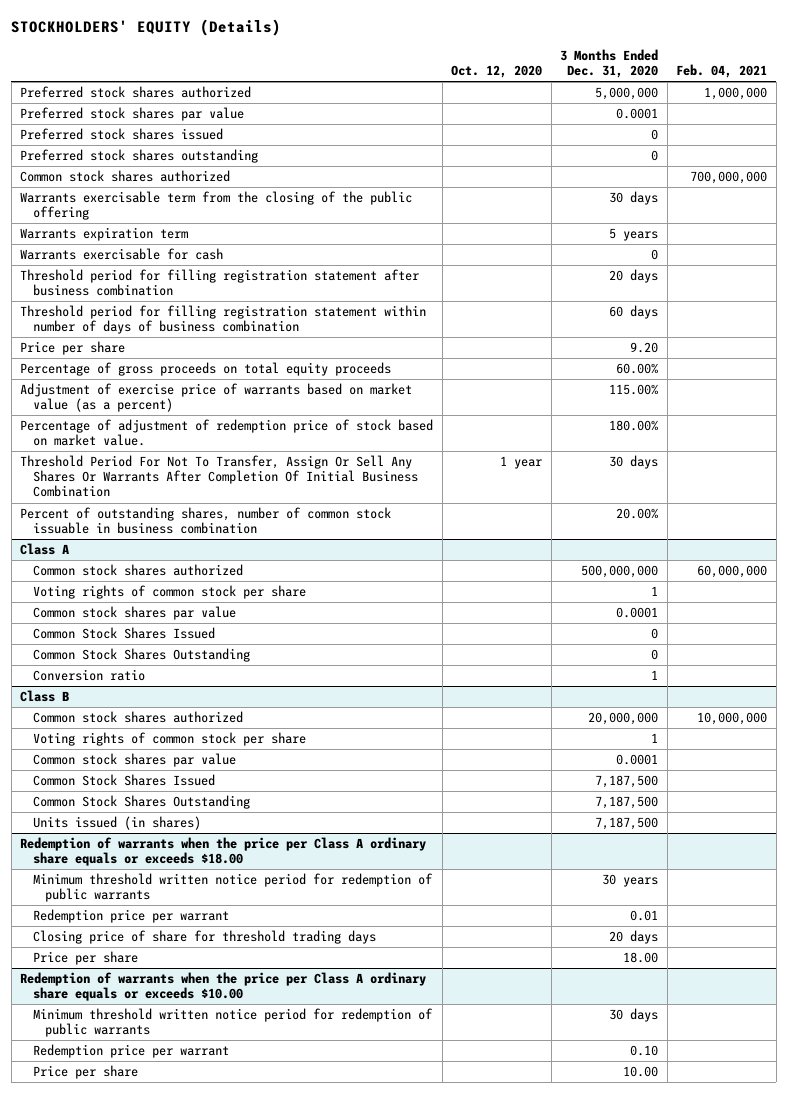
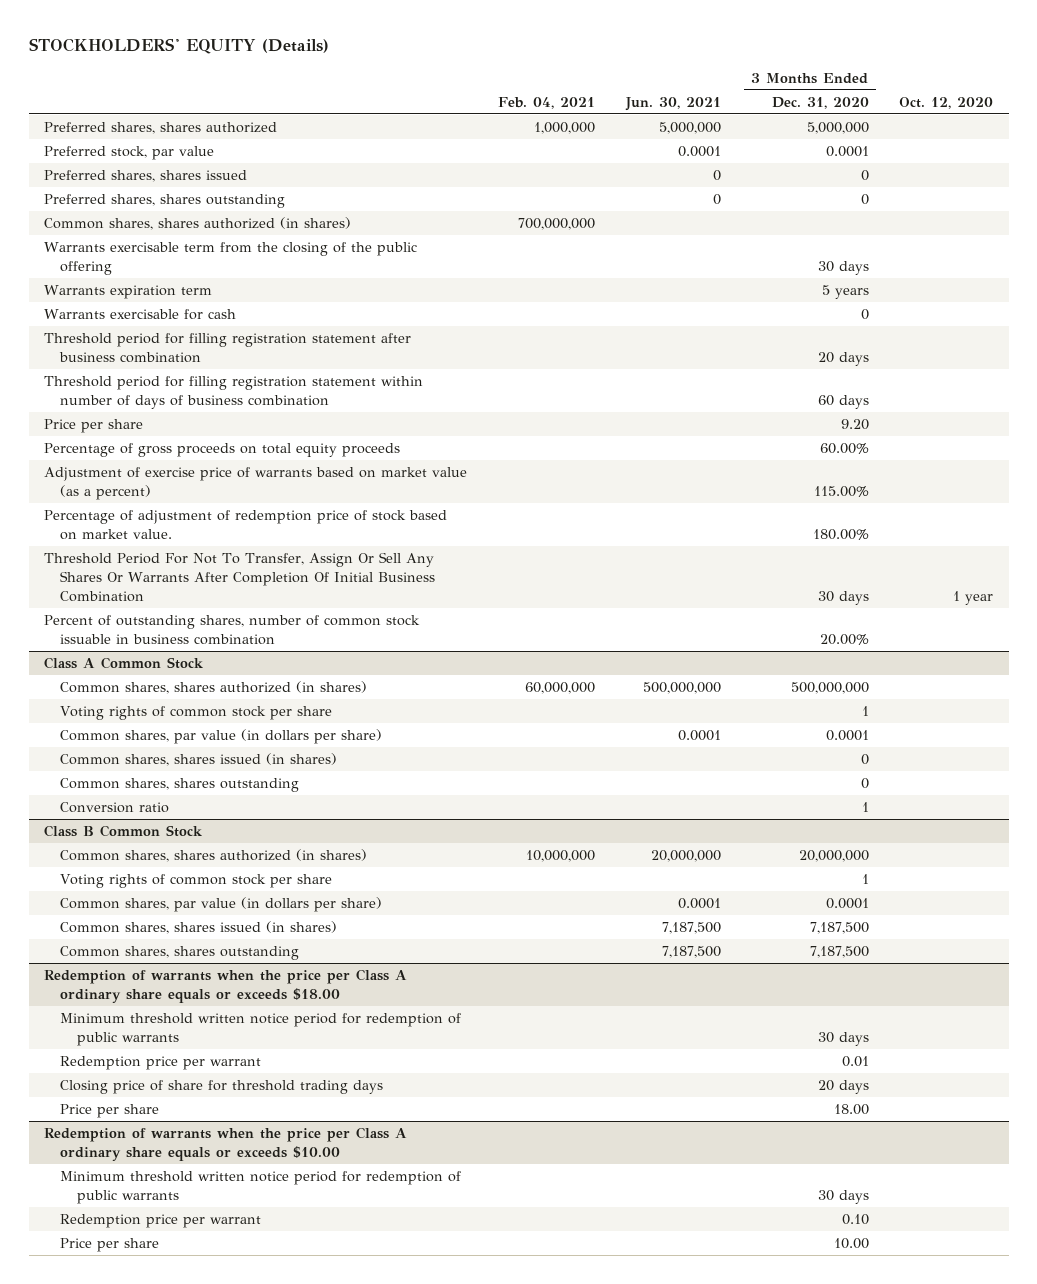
- | Oct. 12, 2020 | 3 Months Ended Dec. 31, 2020 | Feb. 04, 2021
+ | Feb. 04, 2021 | Jun. 30, 2021 | 3 Months Ended Dec. 31, 2020 | Oct. 12, 2020
- Preferred stock shares authorized | | 5,000,000 | 1,000,000
- Preferred stock shares par value | | 0.0001 |
- Preferred stock shares issued | | 0 |
- Preferred stock shares outstanding | | 0 |
- Common stock shares authorized | | | 700,000,000
+ Preferred shares, shares authorized | 1,000,000 | 5,000,000 | 5,000,000 |
+ Preferred stock, par value | | 0.0001 | 0.0001 |
+ Preferred shares, shares issued | | 0 | 0 |
+ Preferred shares, shares outstanding | | 0 | 0 |
+ Common shares, shares authorized (in shares) | 700,000,000 | | |
- Class A
- Common stock shares authorized | | 500,000,000 | 60,000,000
+ Class A Common Stock
+ Common shares, shares authorized (in shares) | 60,000,000 | 500,000,000 | 500,000,000 |
- Common stock shares par value | | 0.0001 |
- Common Stock Shares Issued | | 0 |
- Common Stock Shares Outstanding | | 0 |
+ Common shares, par value (in dollars per share) | | 0.0001 | 0.0001 |
+ Common shares, shares issued (in shares) | | | 0 |
+ Common shares, shares outstanding | | | 0 |
- Class B
- Common stock shares authorized | | 20,000,000 | 10,000,000
+ Class B Common Stock
+ Common shares, shares authorized (in shares) | 10,000,000 | 20,000,000 | 20,000,000 |
- Common stock shares par value | | 0.0001 |
- Common Stock Shares Issued | | 7,187,500 |
- Common Stock Shares Outstanding | | 7,187,500 |
- Units issued (in shares) | | 7,187,500 |
+ Common shares, par value (in dollars per share) | | 0.0001 | 0.0001 |
+ Common shares, shares issued (in shares) | | 7,187,500 | 7,187,500 |
+ Common shares, shares outstanding | | 7,187,500 | 7,187,500 |
@ Redemption of warrants when the price per Class A ordinary share equals or exceeds $18.00
- Minimum threshold written notice period for redemption of public warrants | | 30 years |
+ Minimum threshold written notice period for redemption of public warrants | | | 30 days |

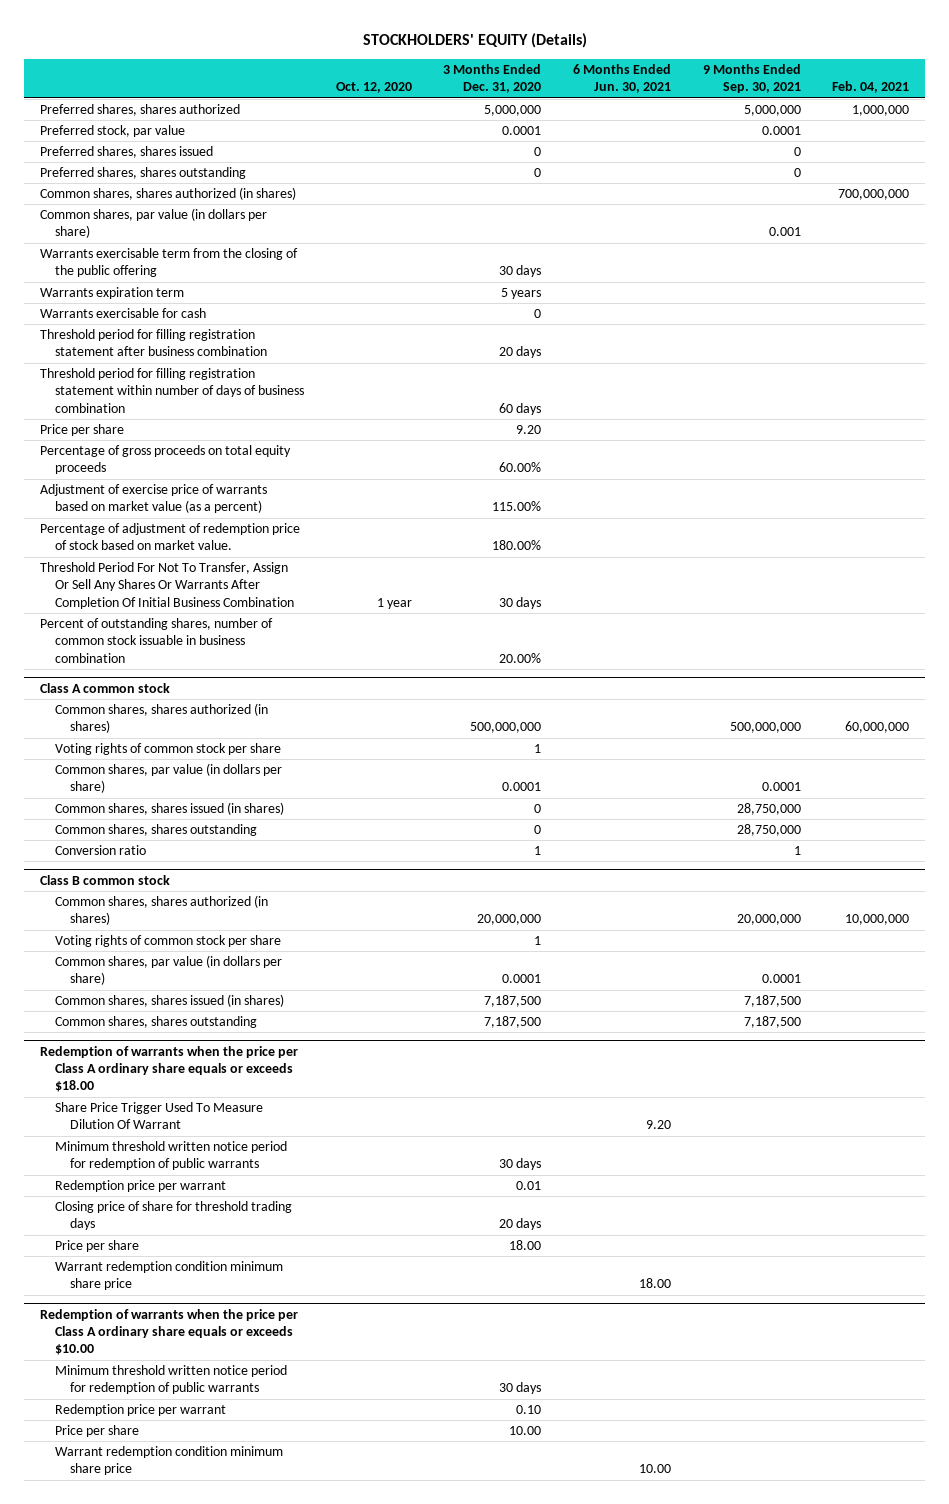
- | Feb. 04, 2021 | Jun. 30, 2021 | 3 Months Ended Dec. 31, 2020 | Oct. 12, 2020
+ | Oct. 12, 2020 | 3 Months Ended Dec. 31, 2020 | 6 Months Ended Jun. 30, 2021 | 9 Months Ended Sep. 30, 2021 | Feb. 04, 2021
+ Common shares, par value (in dollars per share) | | | | 0.001 |
- Class A Common Stock
+ Class A common stock
- Class B Common Stock
+ Class B common stock
@ Redemption of warrants when the price per Class A ordinary share equals or exceeds $18.00
+ Share Price Trigger Used To Measure Dilution Of Warrant | | | 9.20 | |
+ Warrant redemption condition minimum share price | | | 18.00 | |
@ Redemption of warrants when the price per Class A ordinary share equals or exceeds $10.00
+ Warrant redemption condition minimum share price | | | 10.00 | |

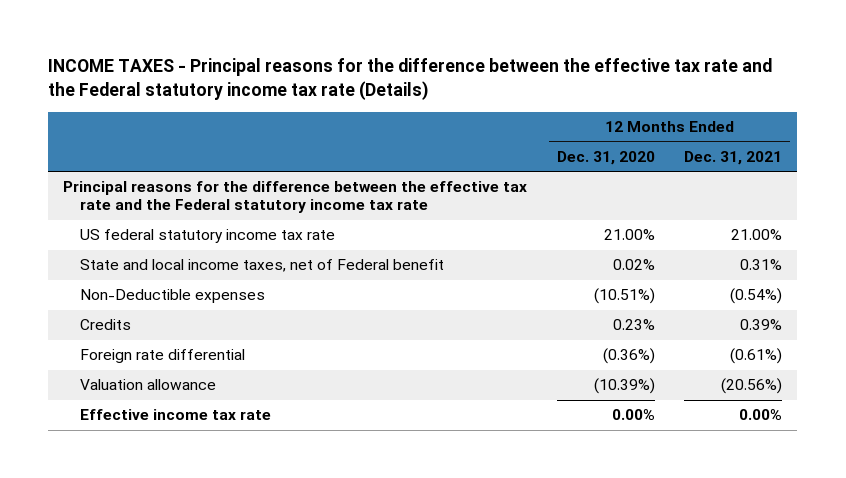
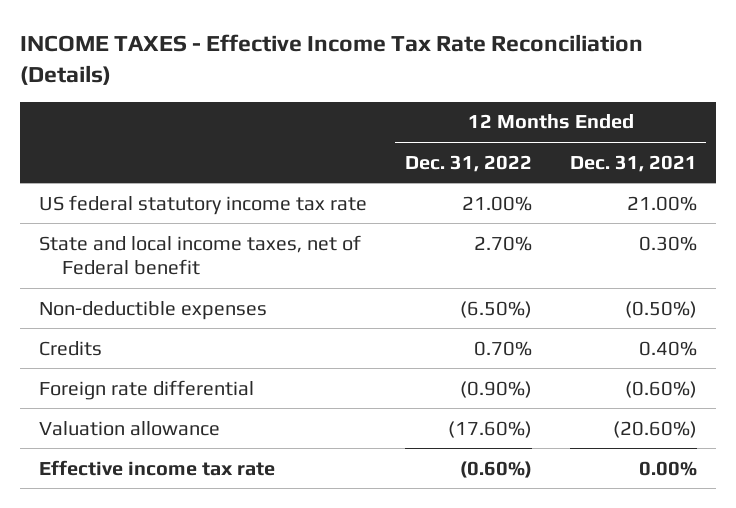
- INCOME TAXES - Principal reasons for the difference between the effective tax rate and the Federal statutory income tax rate (Details)
+ INCOME TAXES - Effective Income Tax Rate Reconciliation (Details)
- | 12 Months Ended Dec. 31, 2020 | 12 Months Ended Dec. 31, 2021
+ | 12 Months Ended Dec. 31, 2022 | 12 Months Ended Dec. 31, 2021
- Principal reasons for the difference between the effective tax rate and the Federal statutory income tax rate
- State and local income taxes, net of Federal benefit | 0.02% | 0.31%
- Non-Deductible expenses | (10.51%) | (0.54%)
- Credits | 0.23% | 0.39%
- Foreign rate differential | (0.36%) | (0.61%)
- Valuation allowance | (10.39%) | (20.56%)
+ State and local income taxes, net of Federal benefit | 2.70% | 0.30%
+ Non-deductible expenses | (6.50%) | (0.50%)
+ Credits | 0.70% | 0.40%
+ Foreign rate differential | (0.90%) | (0.60%)
+ Valuation allowance | (17.60%) | (20.60%)

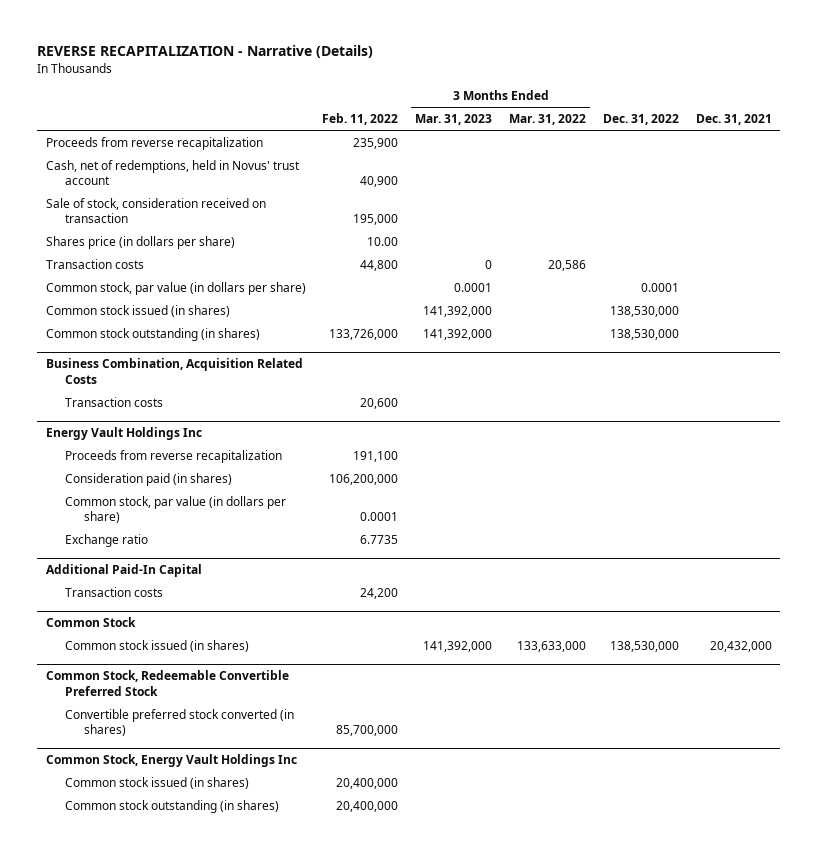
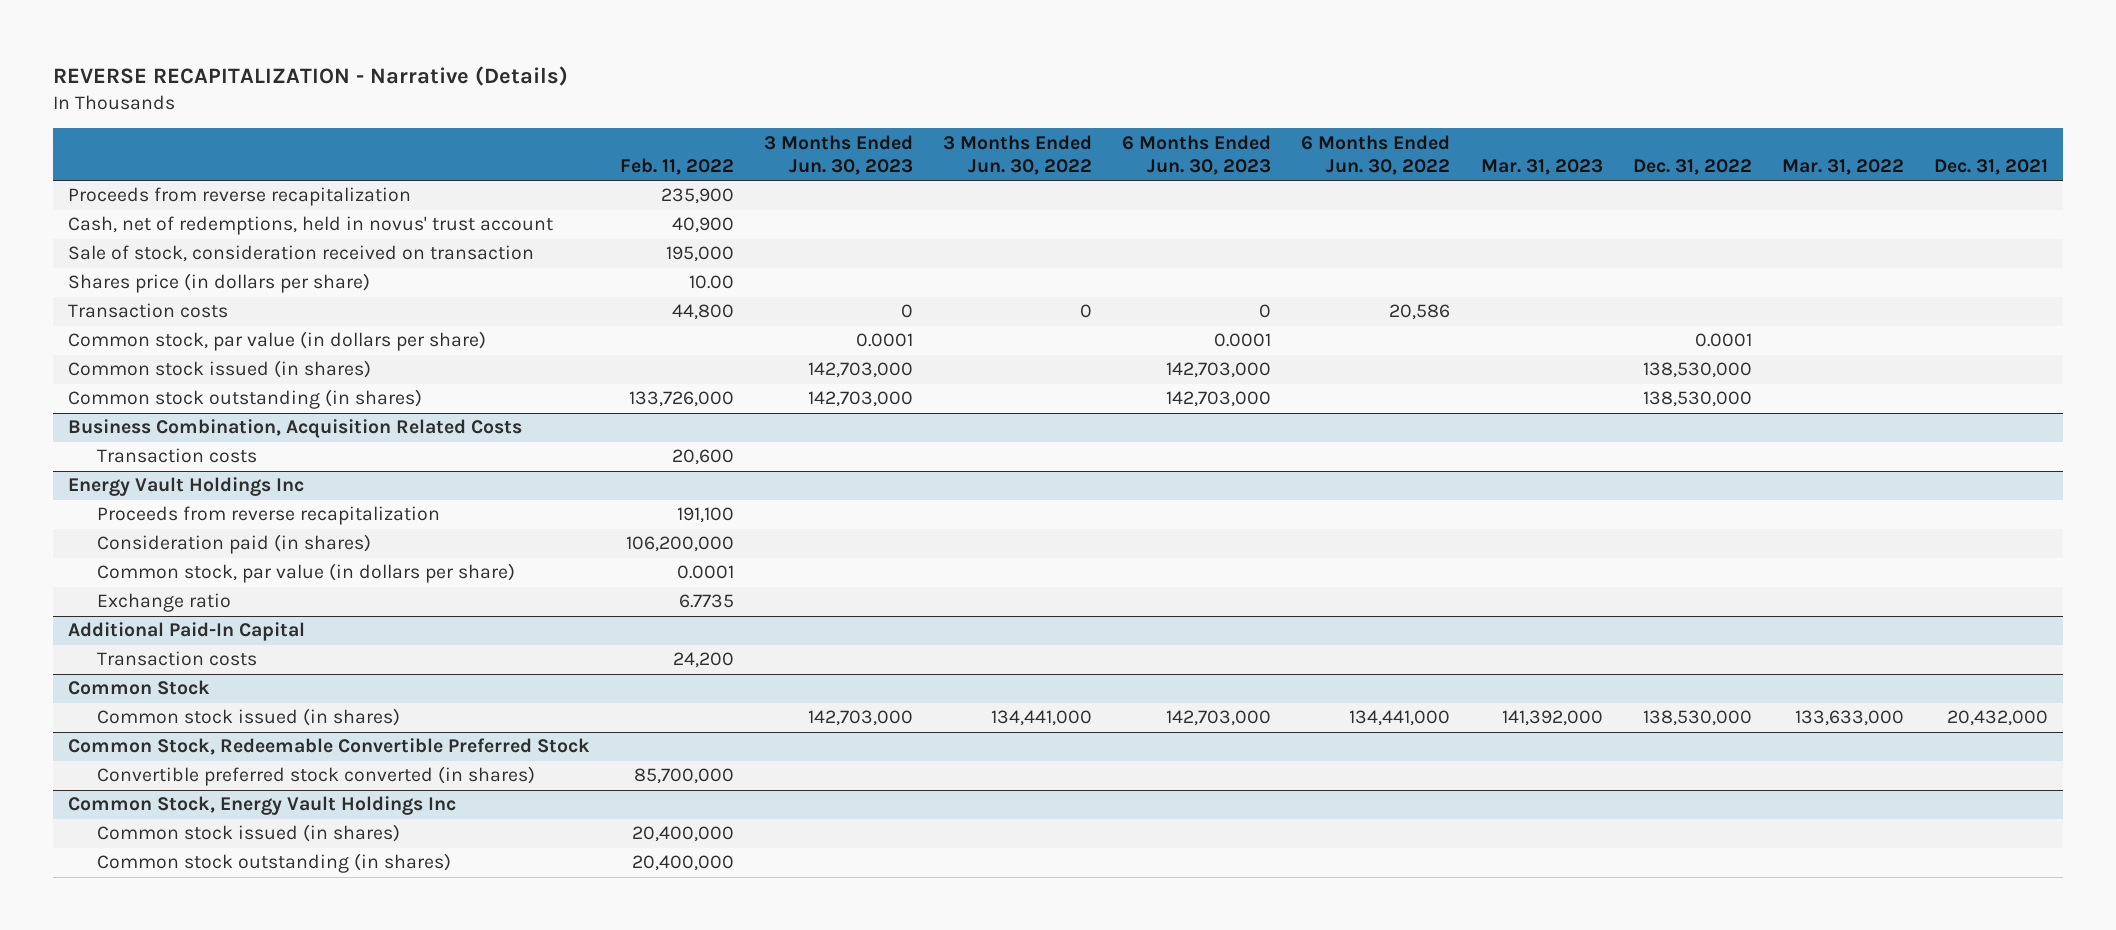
- | Feb. 11, 2022 | 3 Months Ended Mar. 31, 2023 | 3 Months Ended Mar. 31, 2022 | Dec. 31, 2022 | Dec. 31, 2021
+ | Feb. 11, 2022 | 3 Months Ended Jun. 30, 2023 | 3 Months Ended Jun. 30, 2022 | 6 Months Ended Jun. 30, 2023 | 6 Months Ended Jun. 30, 2022 | Mar. 31, 2023 | Dec. 31, 2022 | Mar. 31, 2022 | Dec. 31, 2021
- Cash, net of redemptions, held in Novus' trust account | 40,900 | | | |
+ Cash, net of redemptions, held in novus' trust account | 40,900 | | | | | | | |

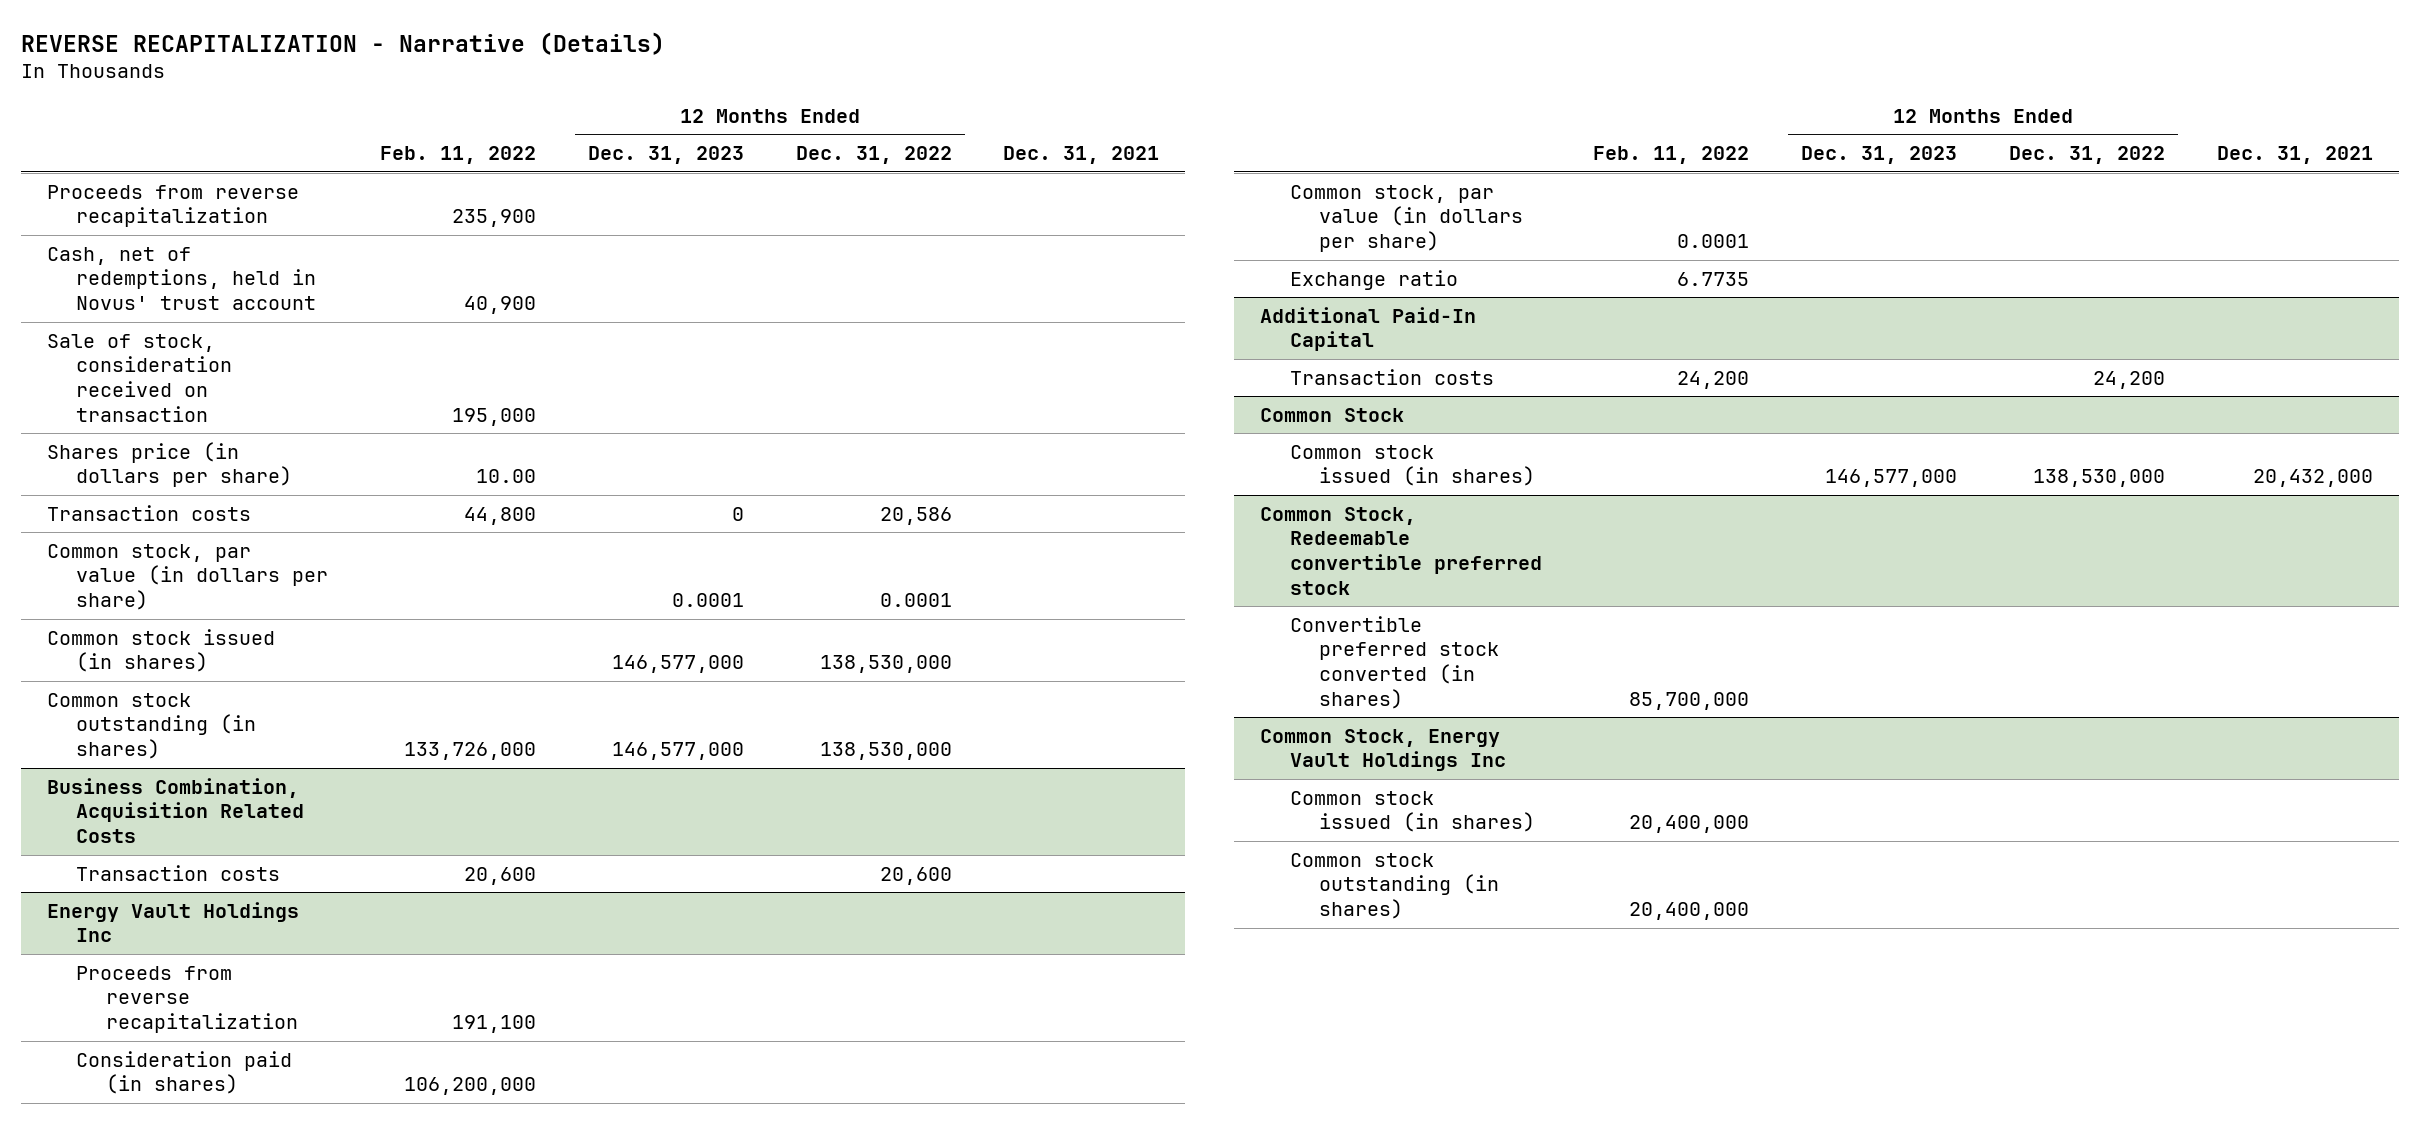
- | Feb. 11, 2022 | 3 Months Ended Jun. 30, 2023 | 3 Months Ended Jun. 30, 2022 | 6 Months Ended Jun. 30, 2023 | 6 Months Ended Jun. 30, 2022 | Mar. 31, 2023 | Dec. 31, 2022 | Mar. 31, 2022 | Dec. 31, 2021
+ | Feb. 11, 2022 | 12 Months Ended Dec. 31, 2023 | 12 Months Ended Dec. 31, 2022 | Dec. 31, 2021
- Cash, net of redemptions, held in novus' trust account | 40,900 | | | | | | | |
+ Cash, net of redemptions, held in Novus' trust account | 40,900 | | |
- Common Stock, Redeemable Convertible Preferred Stock
+ Common Stock, Redeemable convertible preferred stock

